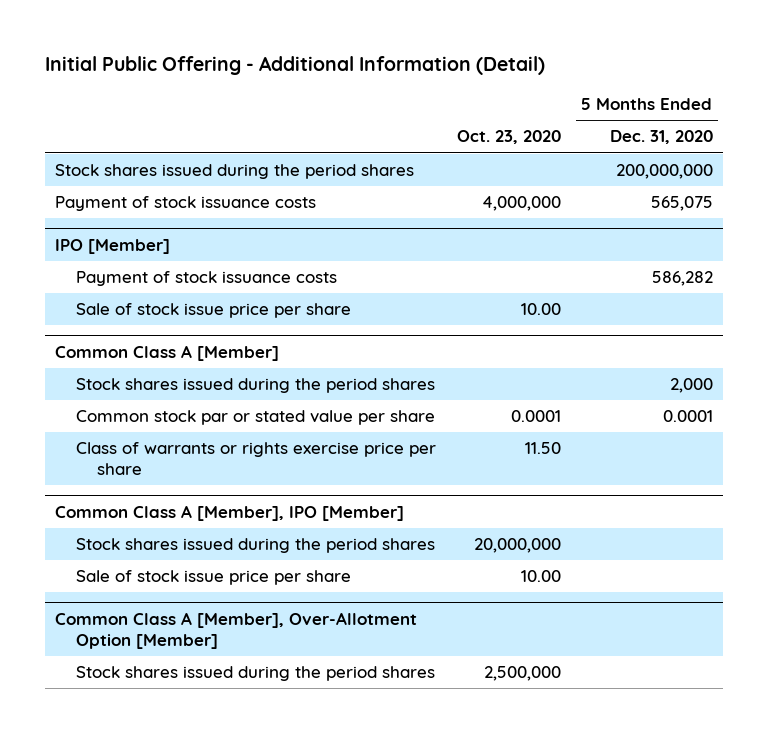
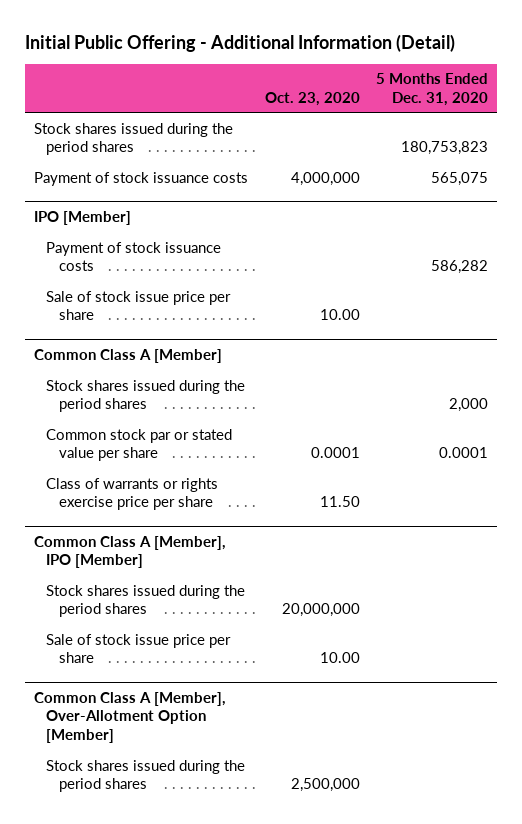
- Stock shares issued during the period shares | | 200,000,000
+ Stock shares issued during the period shares | | 180,753,823

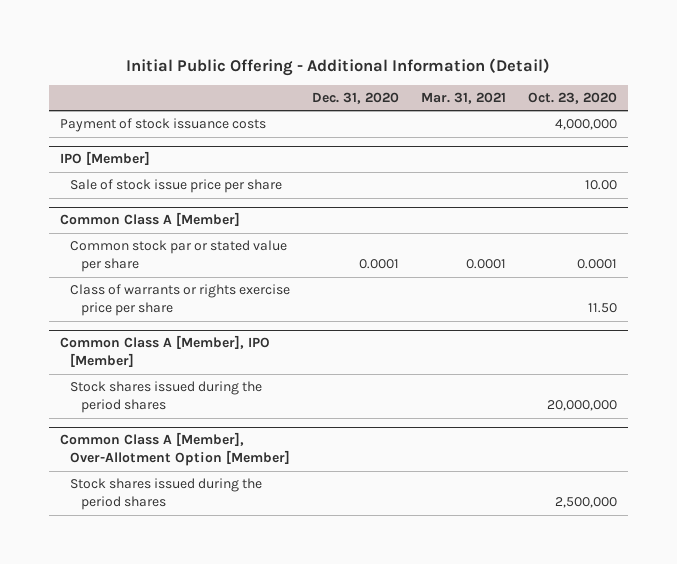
- | Oct. 23, 2020 | 5 Months Ended Dec. 31, 2020
+ | Dec. 31, 2020 | Mar. 31, 2021 | Oct. 23, 2020
- Stock shares issued during the period shares | | 180,753,823
@ IPO [Member]
- Payment of stock issuance costs | | 586,282
@ Common Class A [Member]
- Stock shares issued during the period shares | | 2,000
@ Common Class A [Member], IPO [Member]
- Sale of stock issue price per share | 10.00 |

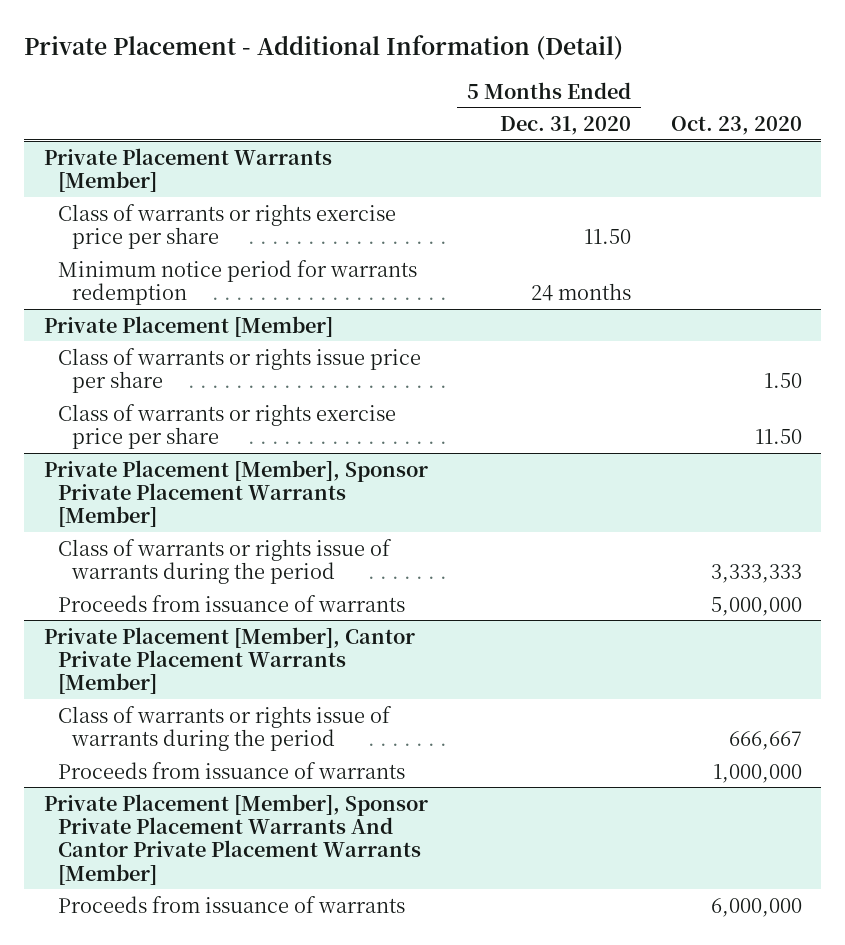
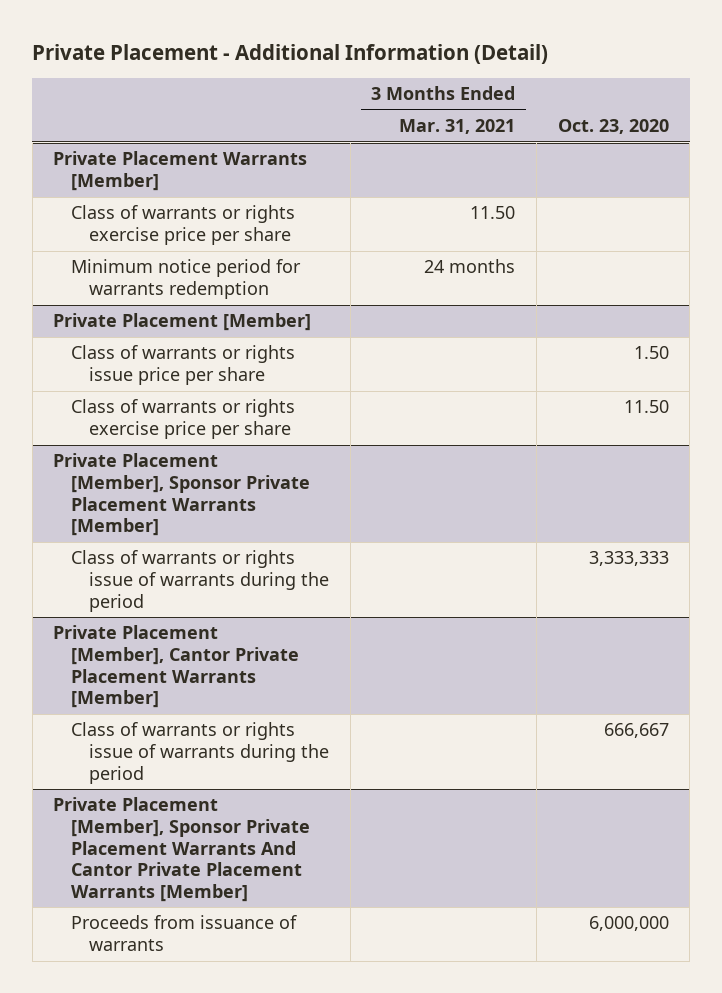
- | 5 Months Ended Dec. 31, 2020 | Oct. 23, 2020
+ | 3 Months Ended Mar. 31, 2021 | Oct. 23, 2020
@ Private Placement [Member], Sponsor Private Placement Warrants [Member]
- Proceeds from issuance of warrants | | 5,000,000
@ Private Placement [Member], Cantor Private Placement Warrants [Member]
- Proceeds from issuance of warrants | | 1,000,000

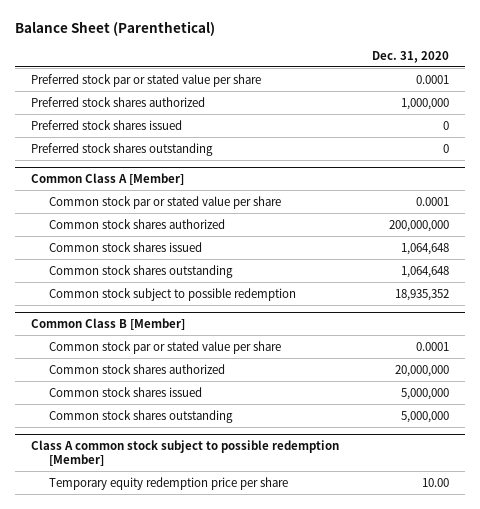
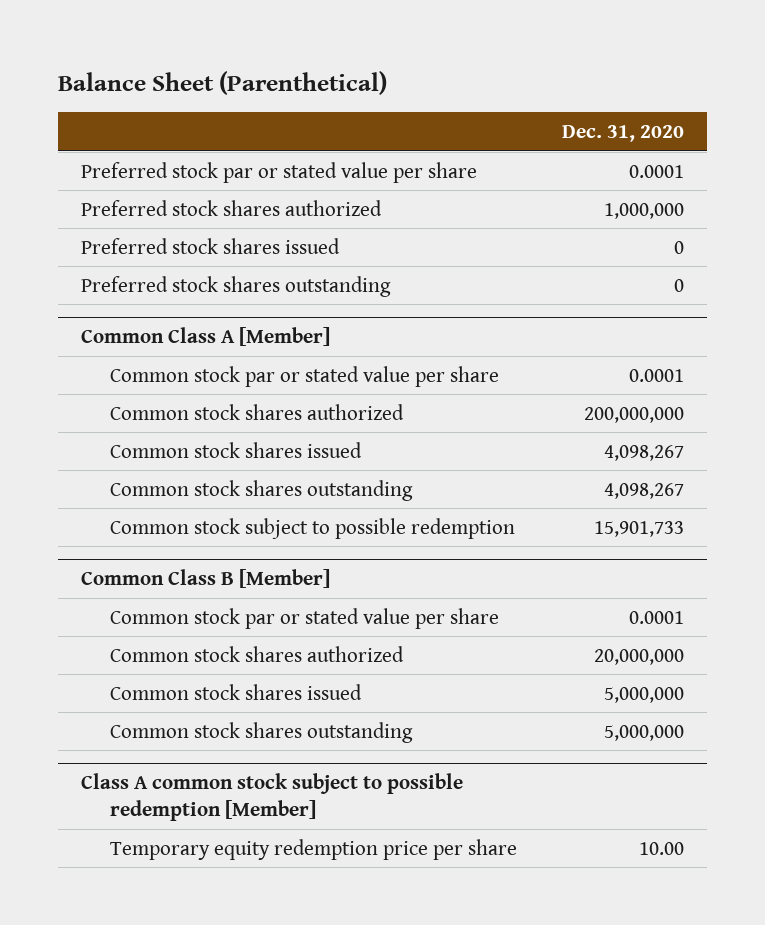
@ Common Class A [Member]
- Common stock shares issued | 1,064,648
- Common stock shares outstanding | 1,064,648
- Common stock subject to possible redemption | 18,935,352
+ Common stock shares issued | 4,098,267
+ Common stock shares outstanding | 4,098,267
+ Common stock subject to possible redemption | 15,901,733

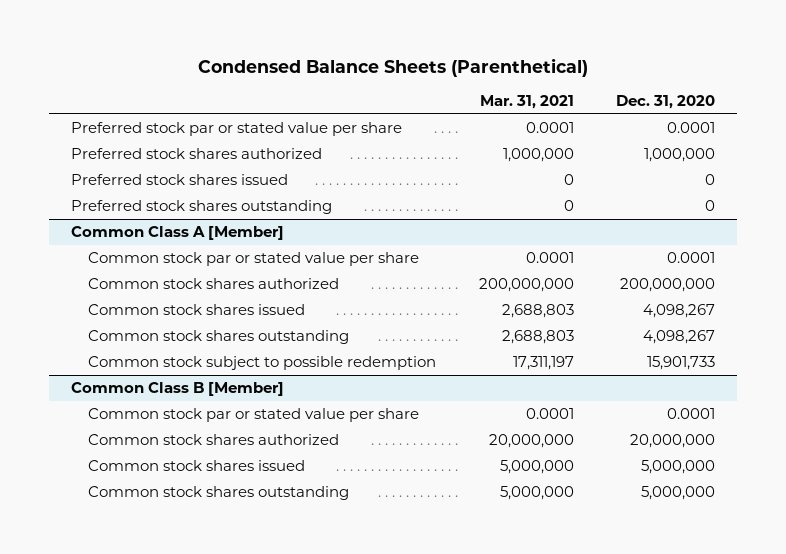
- Balance Sheet (Parenthetical)
+ Condensed Balance Sheets (Parenthetical)
- | Dec. 31, 2020
+ | Mar. 31, 2021 | Dec. 31, 2020
- Class A common stock subject to possible redemption [Member]
- Temporary equity redemption price per share | 10.00

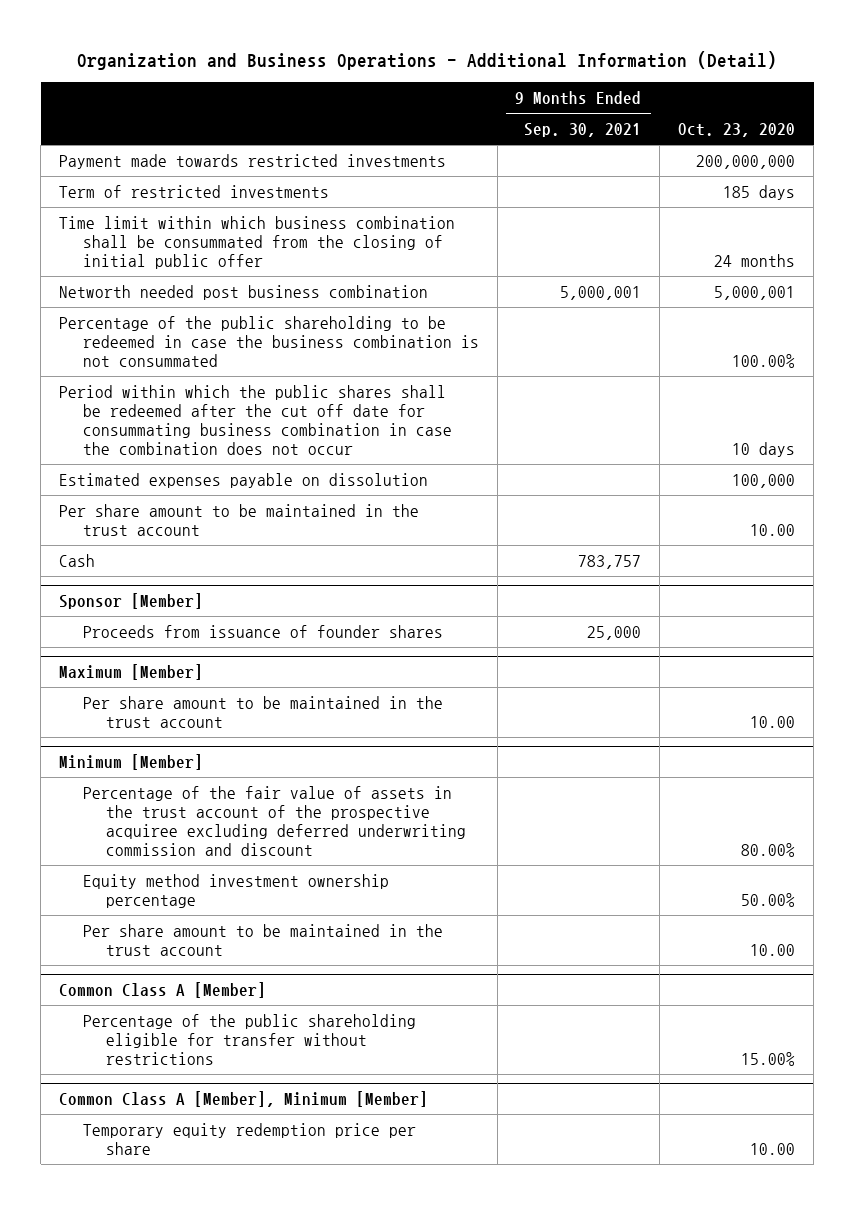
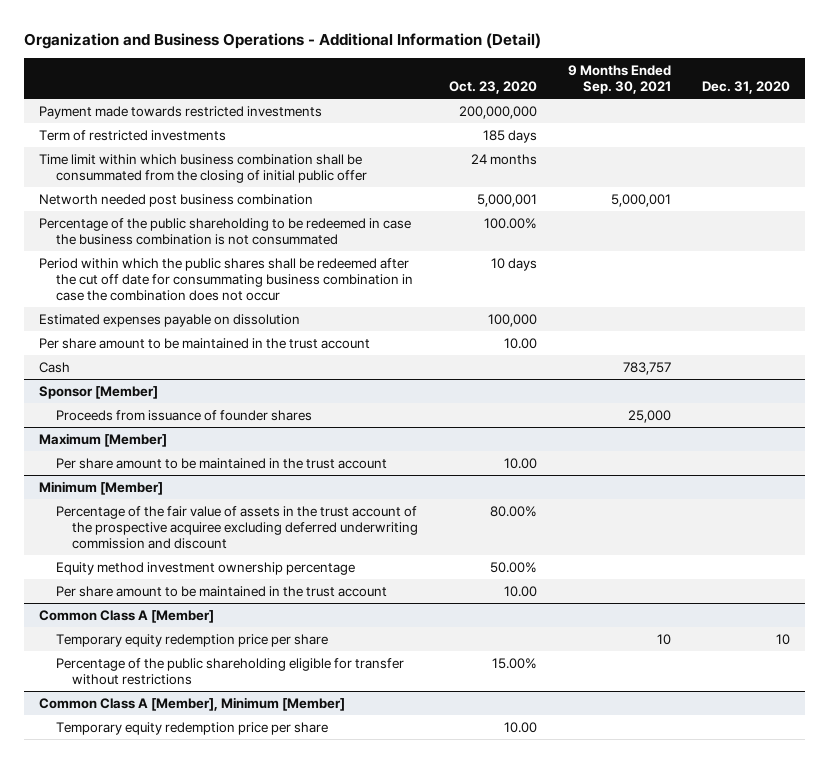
- | 9 Months Ended Sep. 30, 2021 | Oct. 23, 2020
+ | Oct. 23, 2020 | 9 Months Ended Sep. 30, 2021 | Dec. 31, 2020
@ Common Class A [Member]
+ Temporary equity redemption price per share | | 10 | 10

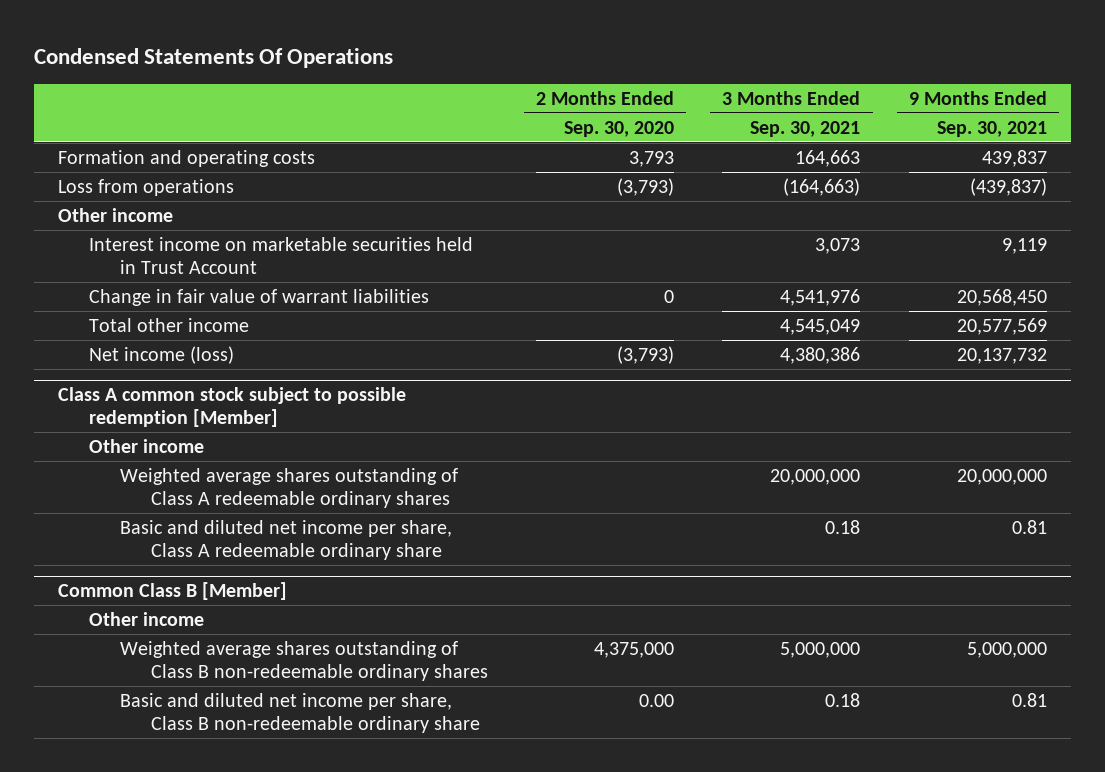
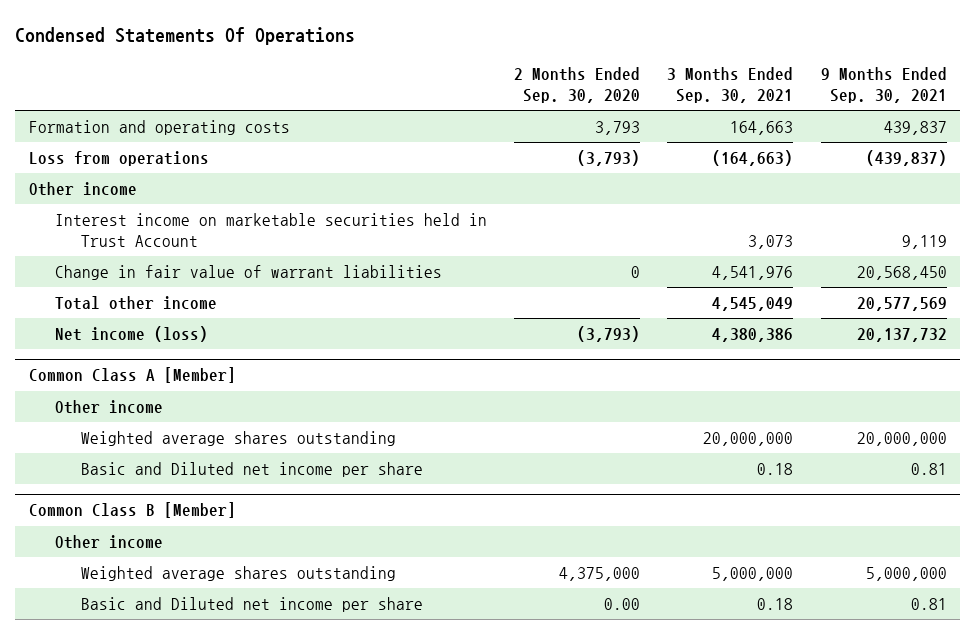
- Class A common stock subject to possible redemption [Member]
+ Common Class A [Member]
- Weighted average shares outstanding of Class A redeemable ordinary shares | | 20,000,000 | 20,000,000
- Basic and diluted net income per share, Class A redeemable ordinary share | | 0.18 | 0.81
+ Weighted average shares outstanding | | 20,000,000 | 20,000,000
+ Basic and Diluted net income per share | | 0.18 | 0.81
@ Common Class B [Member]
- Weighted average shares outstanding of Class B non-redeemable ordinary shares | 4,375,000 | 5,000,000 | 5,000,000
- Basic and diluted net income per share, Class B non-redeemable ordinary share | 0.00 | 0.18 | 0.81
+ Weighted average shares outstanding | 4,375,000 | 5,000,000 | 5,000,000
+ Basic and Diluted net income per share | 0.00 | 0.18 | 0.81

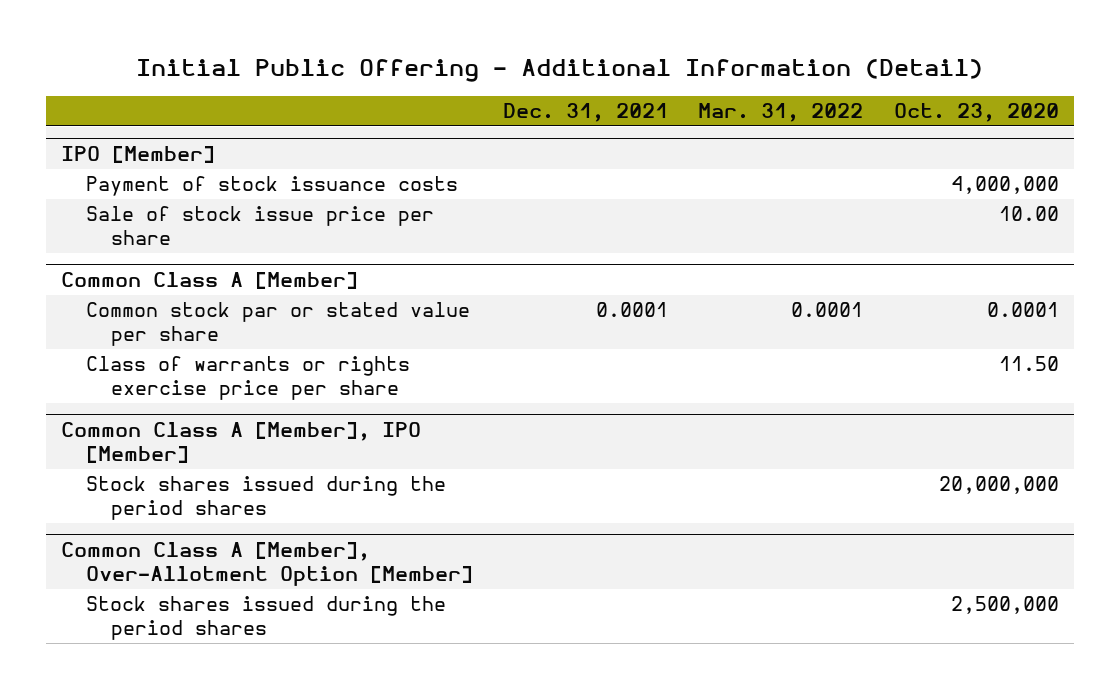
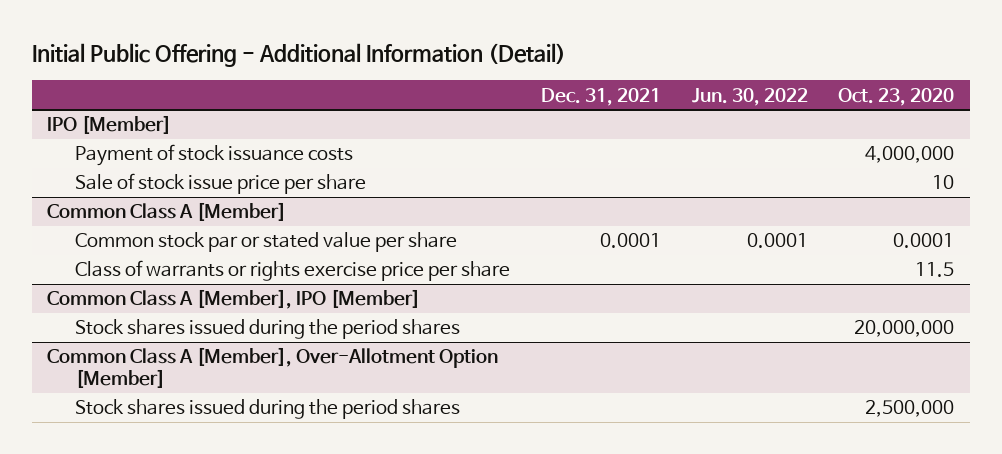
- | Dec. 31, 2021 | Mar. 31, 2022 | Oct. 23, 2020
+ | Dec. 31, 2021 | Jun. 30, 2022 | Oct. 23, 2020
@ IPO [Member]
- Sale of stock issue price per share | | | 10.00
+ Sale of stock issue price per share | | | 10
@ Common Class A [Member]
- Class of warrants or rights exercise price per share | | | 11.50
+ Class of warrants or rights exercise price per share | | | 11.5

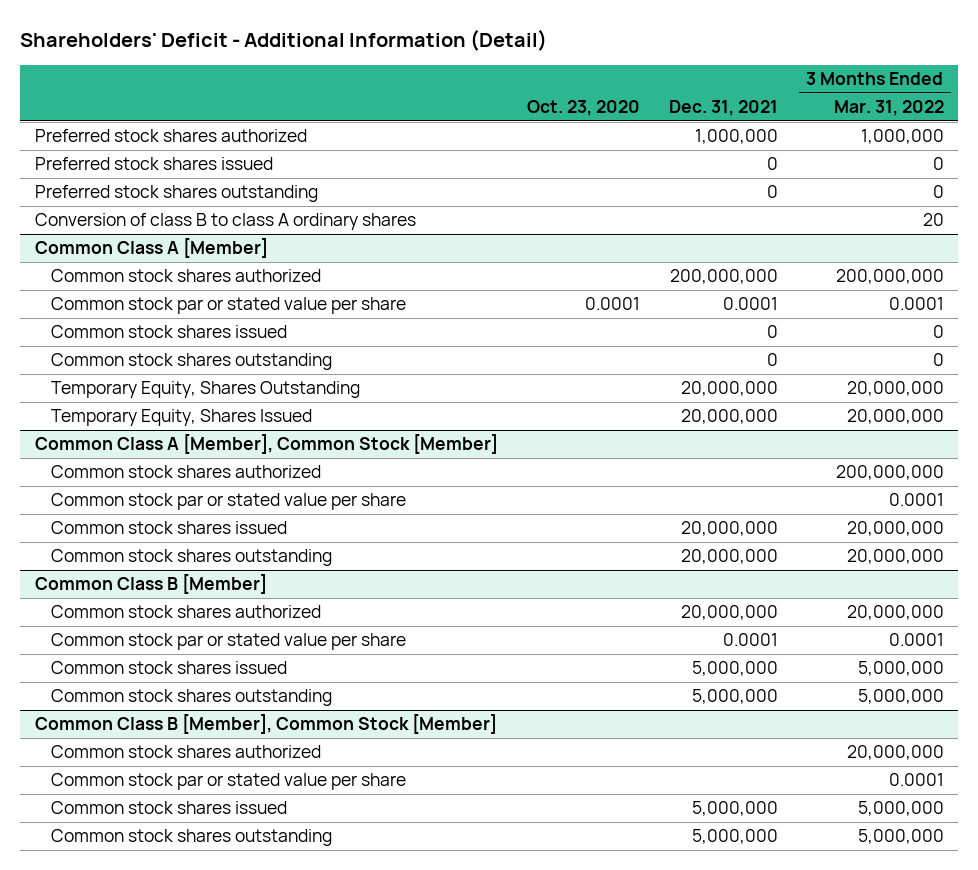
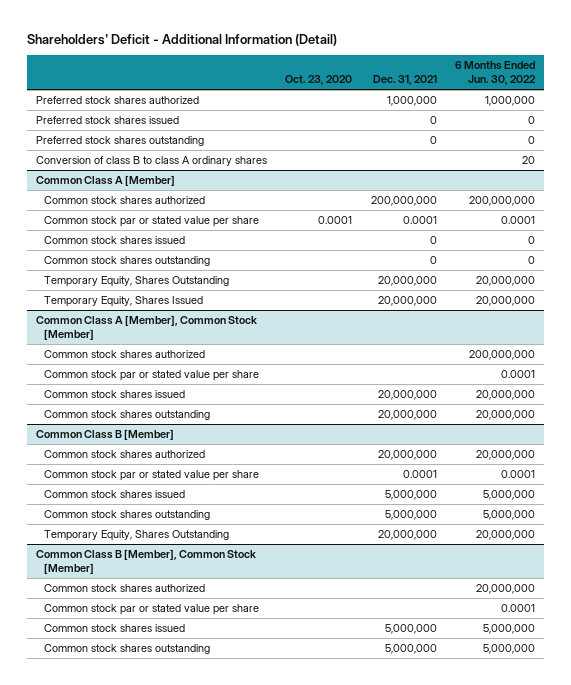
- | Oct. 23, 2020 | Dec. 31, 2021 | 3 Months Ended Mar. 31, 2022
+ | Oct. 23, 2020 | Dec. 31, 2021 | 6 Months Ended Jun. 30, 2022
@ Common Class B [Member]
+ Temporary Equity, Shares Outstanding | | 20,000,000 | 20,000,000

